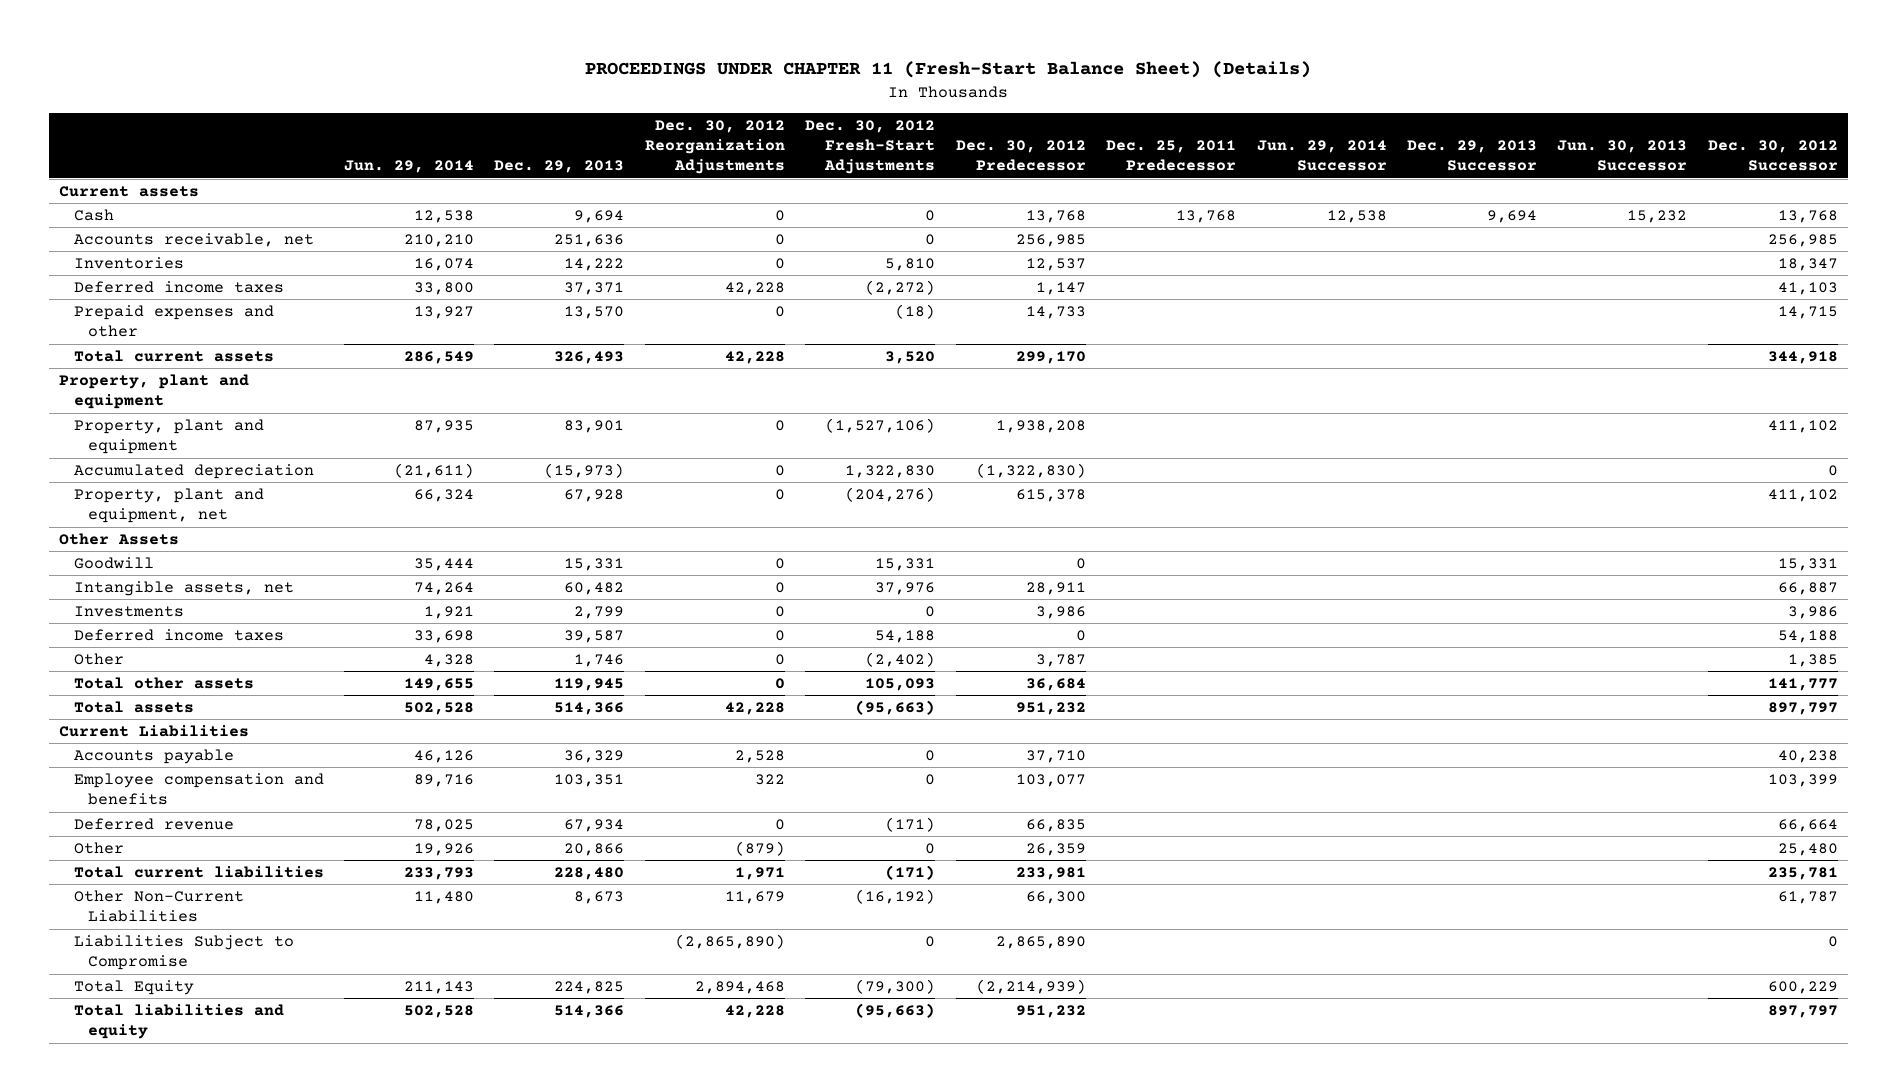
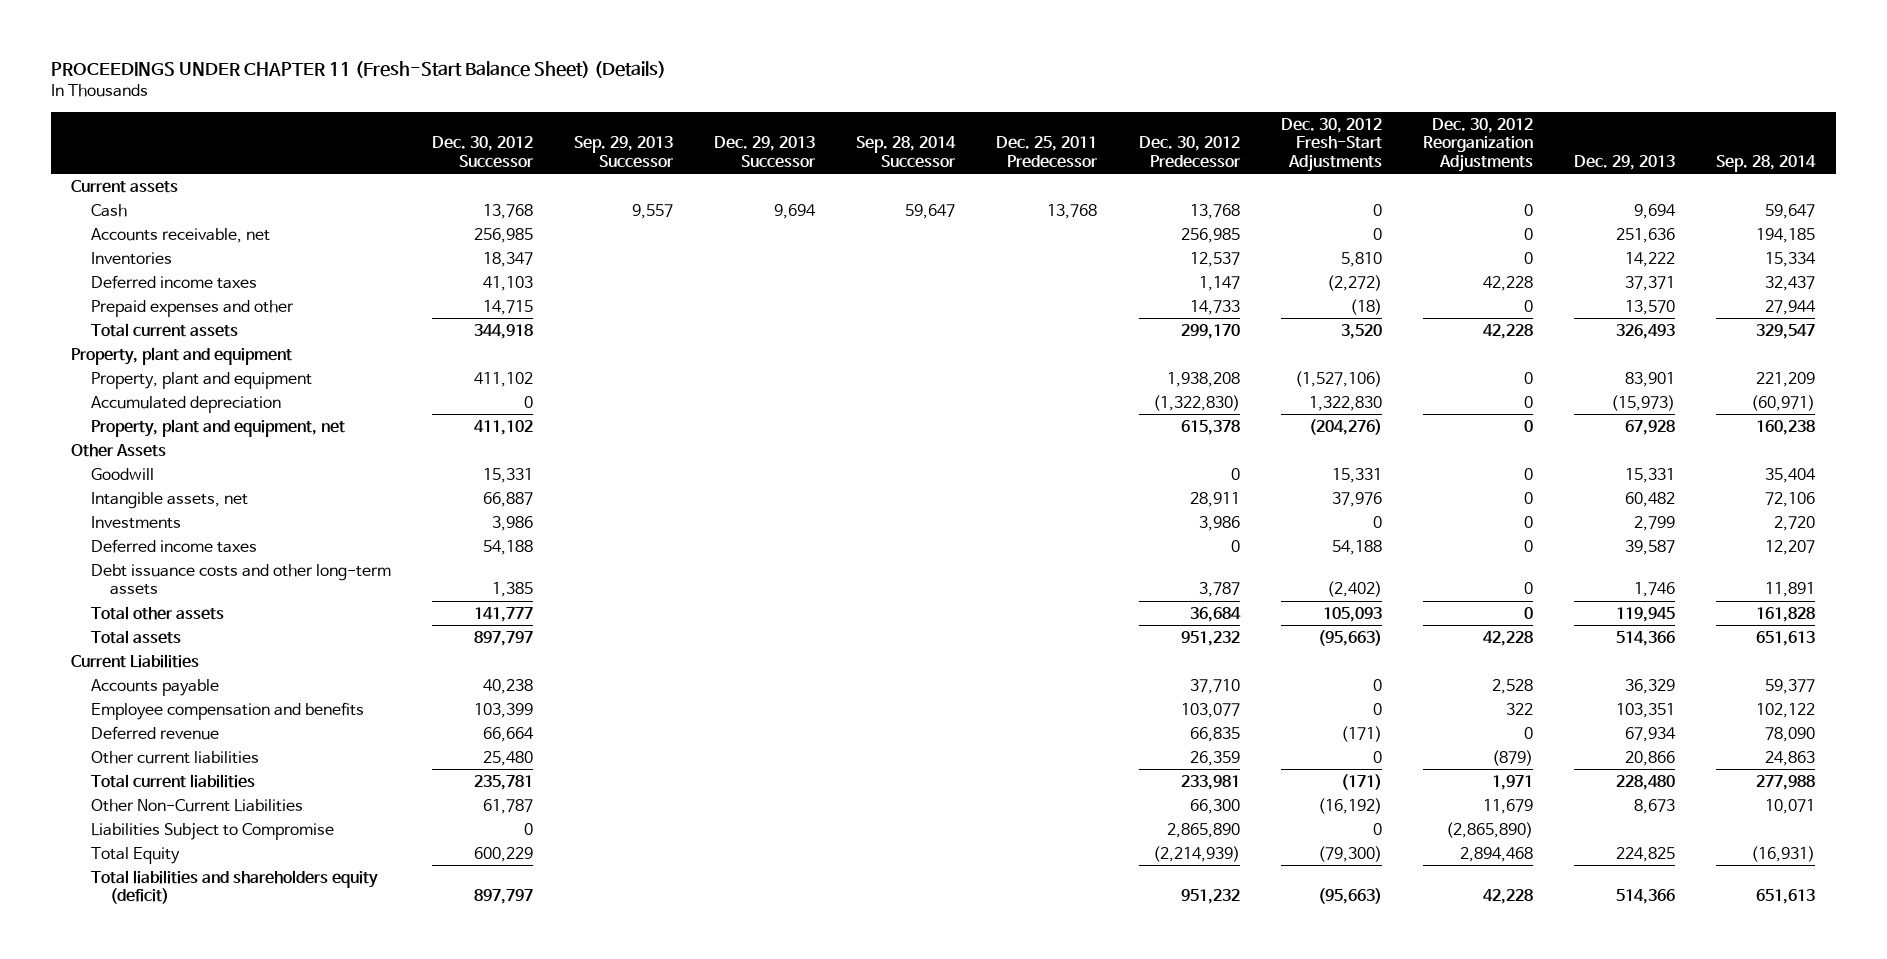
- | Jun. 29, 2014 | Dec. 29, 2013 | Dec. 30, 2012 Reorganization Adjustments | Dec. 30, 2012 Fresh-Start Adjustments | Dec. 30, 2012 Predecessor | Dec. 25, 2011 Predecessor | Jun. 29, 2014 Successor | Dec. 29, 2013 Successor | Jun. 30, 2013 Successor | Dec. 30, 2012 Successor
+ | Dec. 30, 2012 Successor | Sep. 29, 2013 Successor | Dec. 29, 2013 Successor | Sep. 28, 2014 Successor | Dec. 25, 2011 Predecessor | Dec. 30, 2012 Predecessor | Dec. 30, 2012 Fresh-Start Adjustments | Dec. 30, 2012 Reorganization Adjustments | Dec. 29, 2013 | Sep. 28, 2014
- Other | 4,328 | 1,746 | 0 | (2,402) | 3,787 | | | | | 1,385
+ Debt issuance costs and other long-term assets | 1,385 | | | | | 3,787 | (2,402) | 0 | 1,746 | 11,891
- Other | 19,926 | 20,866 | (879) | 0 | 26,359 | | | | | 25,480
+ Other current liabilities | 25,480 | | | | | 26,359 | 0 | (879) | 20,866 | 24,863
- Total liabilities and equity | 502,528 | 514,366 | 42,228 | (95,663) | 951,232 | | | | | 897,797
+ Total liabilities and shareholders equity (deficit) | 897,797 | | | | | 951,232 | (95,663) | 42,228 | 514,366 | 651,613

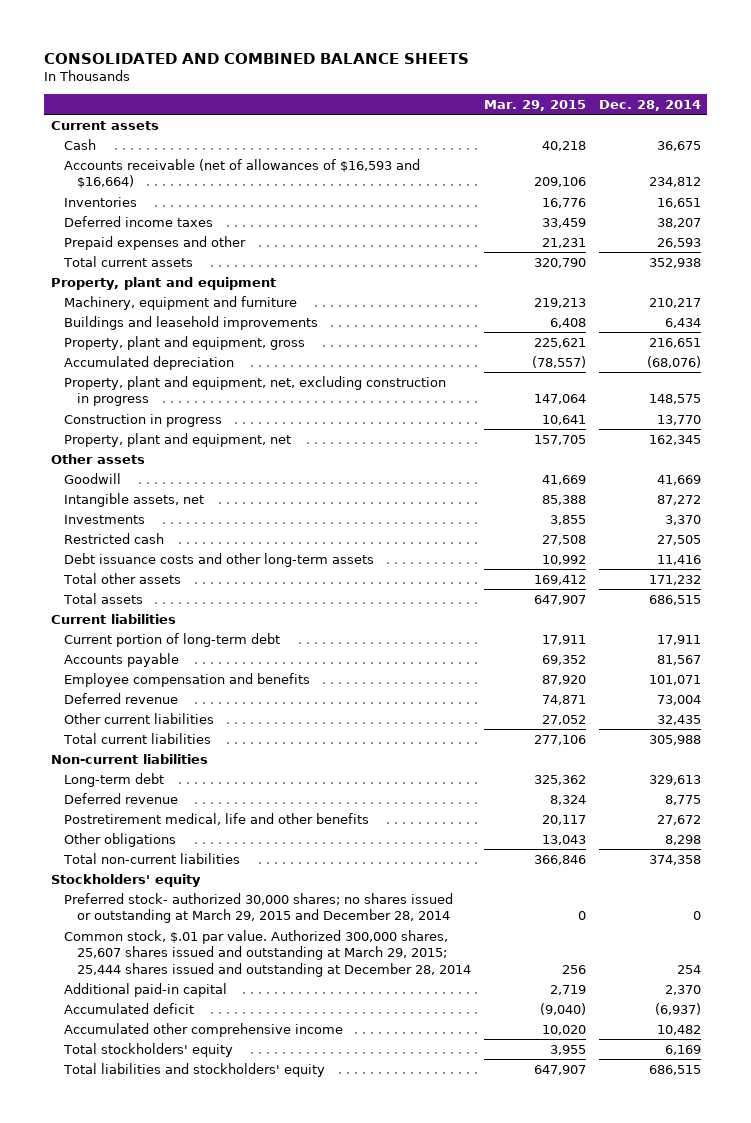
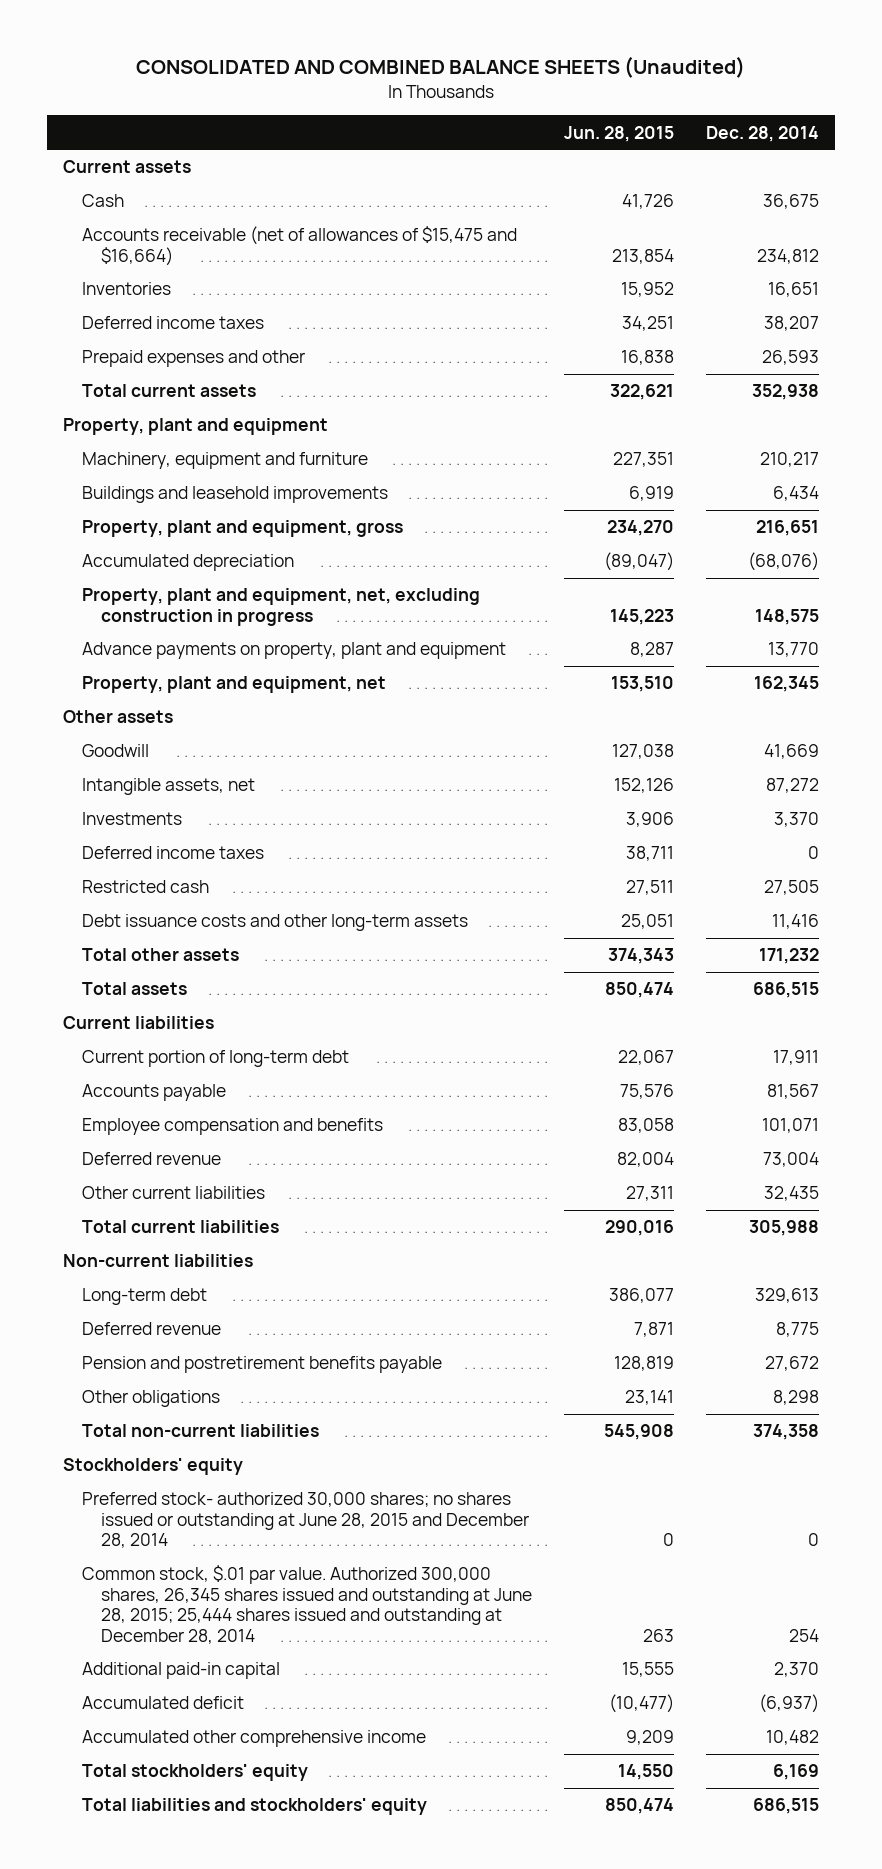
- CONSOLIDATED AND COMBINED BALANCE SHEETS
+ CONSOLIDATED AND COMBINED BALANCE SHEETS (Unaudited)
- | Mar. 29, 2015 | Dec. 28, 2014
+ | Jun. 28, 2015 | Dec. 28, 2014
- Accounts receivable (net of allowances of $16,593 and $16,664) | 209,106 | 234,812
+ Accounts receivable (net of allowances of $15,475 and $16,664) | 213,854 | 234,812
- Construction in progress | 10,641 | 13,770
+ Advance payments on property, plant and equipment | 8,287 | 13,770
+ Deferred income taxes | 38,711 | 0
- Postretirement medical, life and other benefits | 20,117 | 27,672
+ Pension and postretirement benefits payable | 128,819 | 27,672
- Preferred stock- authorized 30,000 shares; no shares issued or outstanding at March 29, 2015 and December 28, 2014 | 0 | 0
- Common stock, $.01 par value. Authorized 300,000 shares, 25,607 shares issued and outstanding at March 29, 2015; 25,444 shares issued and outstanding at December 28, 2014 | 256 | 254
+ Preferred stock- authorized 30,000 shares; no shares issued or outstanding at June 28, 2015 and December 28, 2014 | 0 | 0
+ Common stock, $.01 par value. Authorized 300,000 shares, 26,345 shares issued and outstanding at June 28, 2015; 25,444 shares issued and outstanding at December 28, 2014 | 263 | 254

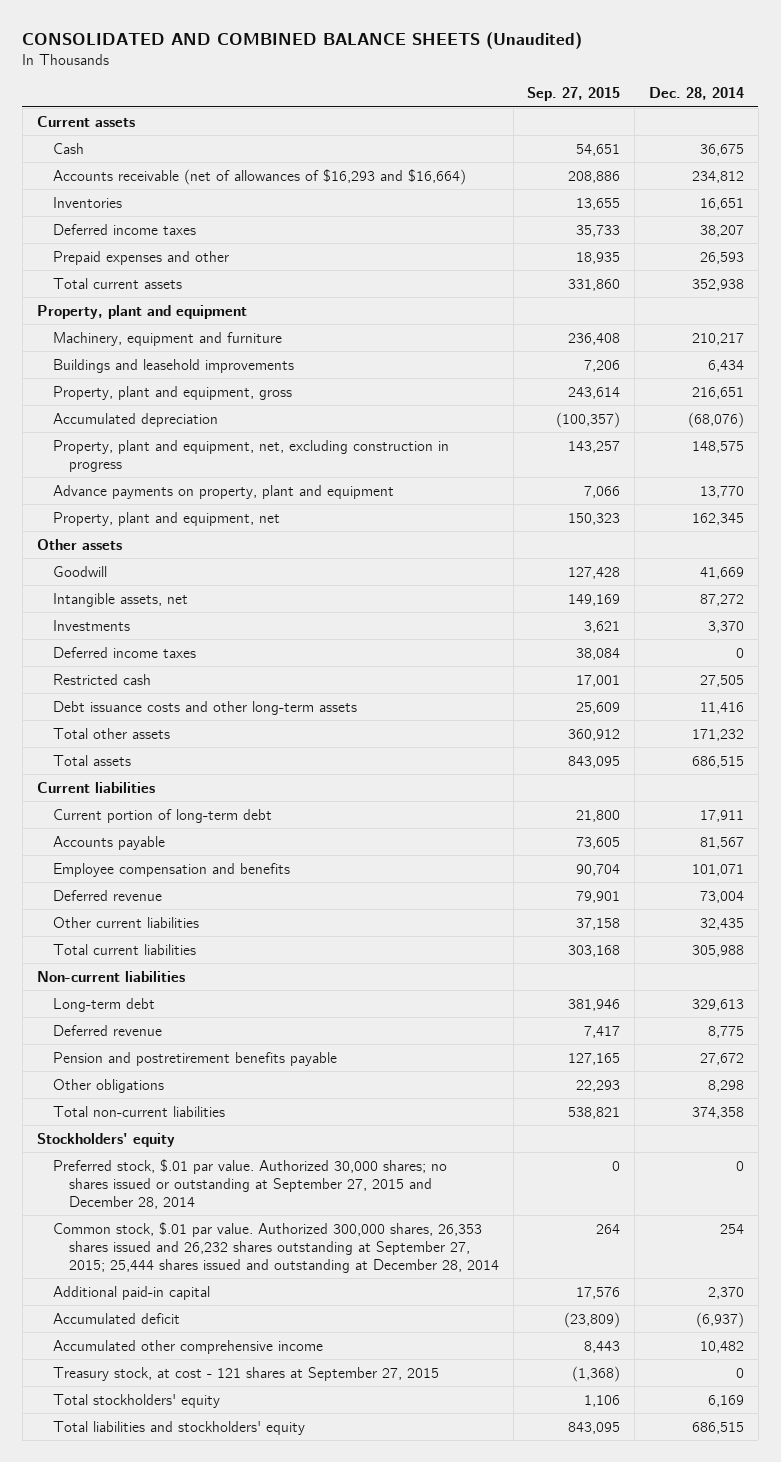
- | Jun. 28, 2015 | Dec. 28, 2014
+ | Sep. 27, 2015 | Dec. 28, 2014
- Accounts receivable (net of allowances of $15,475 and $16,664) | 213,854 | 234,812
+ Accounts receivable (net of allowances of $16,293 and $16,664) | 208,886 | 234,812
- Preferred stock- authorized 30,000 shares; no shares issued or outstanding at June 28, 2015 and December 28, 2014 | 0 | 0
- Common stock, $.01 par value. Authorized 300,000 shares, 26,345 shares issued and outstanding at June 28, 2015; 25,444 shares issued and outstanding at December 28, 2014 | 263 | 254
+ Preferred stock, $.01 par value. Authorized 30,000 shares; no shares issued or outstanding at September 27, 2015 and December 28, 2014 | 0 | 0
+ Common stock, $.01 par value. Authorized 300,000 shares, 26,353 shares issued and 26,232 shares outstanding at September 27, 2015; 25,444 shares issued and outstanding at December 28, 2014 | 264 | 254
+ Treasury stock, at cost - 121 shares at September 27, 2015 | (1,368) | 0

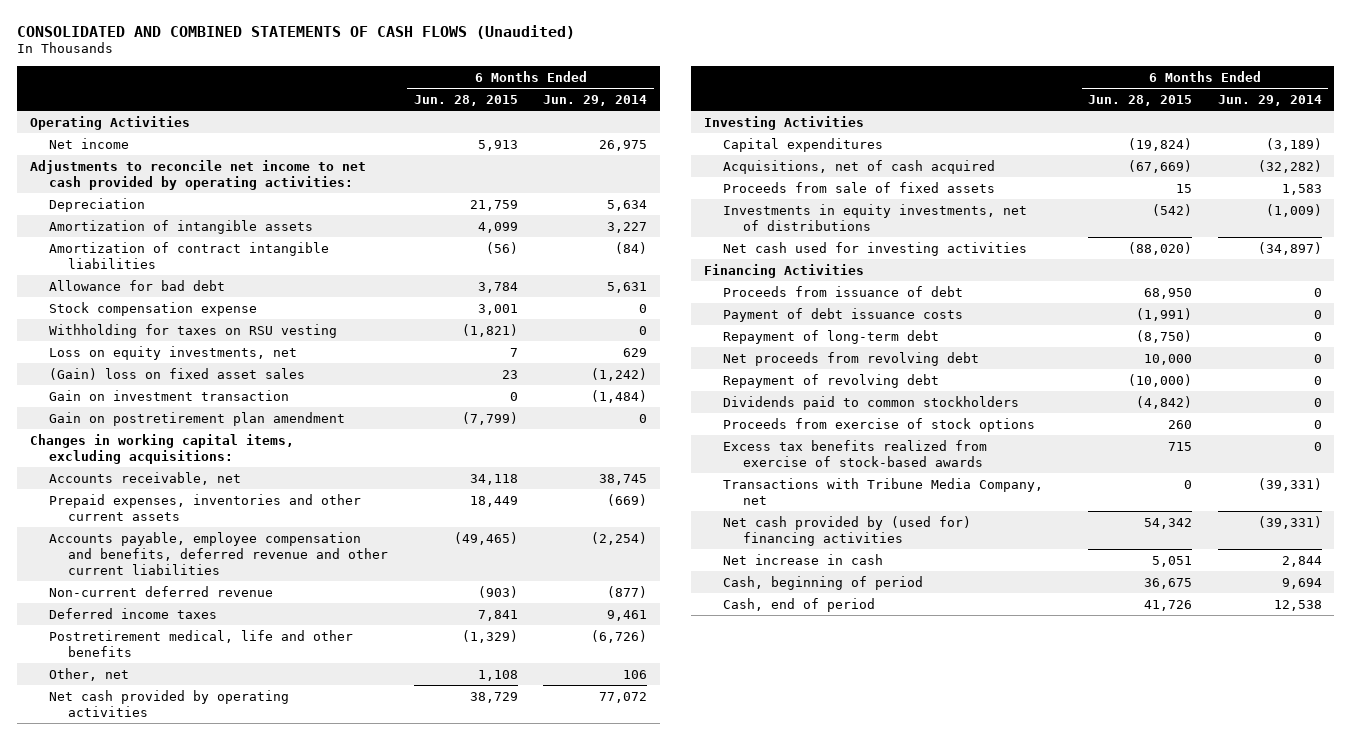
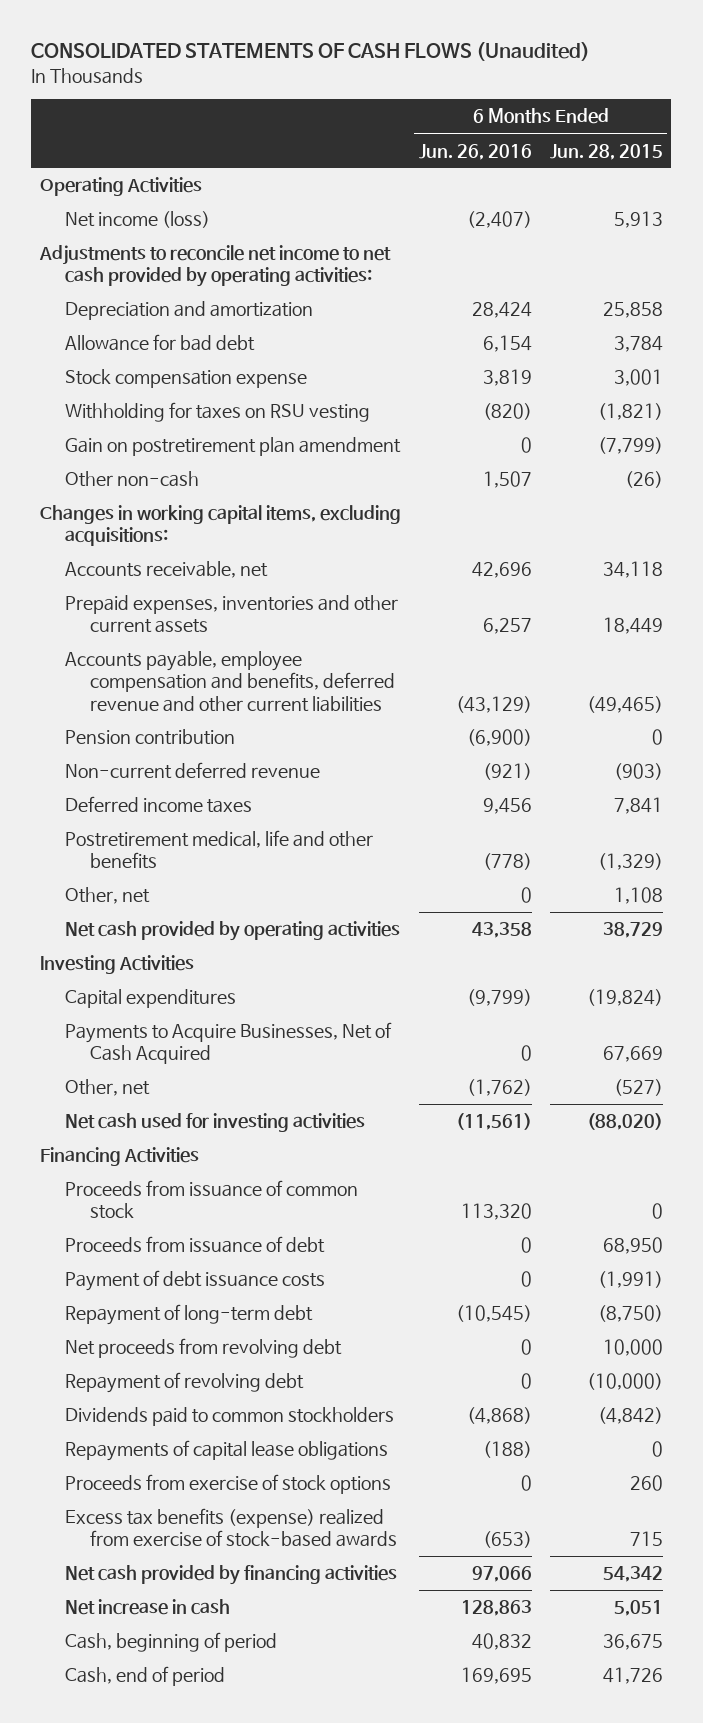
- CONSOLIDATED AND COMBINED STATEMENTS OF CASH FLOWS (Unaudited)
+ CONSOLIDATED STATEMENTS OF CASH FLOWS (Unaudited)
- | 6 Months Ended Jun. 28, 2015 | 6 Months Ended Jun. 29, 2014
+ | 6 Months Ended Jun. 26, 2016 | 6 Months Ended Jun. 28, 2015
- Net income | 5,913 | 26,975
+ Net income (loss) | (2,407) | 5,913
- Depreciation | 21,759 | 5,634
- Amortization of intangible assets | 4,099 | 3,227
- Amortization of contract intangible liabilities | (56) | (84)
+ Depreciation and amortization | 28,424 | 25,858
- Loss on equity investments, net | 7 | 629
- (Gain) loss on fixed asset sales | 23 | (1,242)
- Gain on investment transaction | 0 | (1,484)
+ Other non-cash | 1,507 | (26)
+ Pension contribution | (6,900) | 0
- Acquisitions, net of cash acquired | (67,669) | (32,282)
- Proceeds from sale of fixed assets | 15 | 1,583
- Investments in equity investments, net of distributions | (542) | (1,009)
+ Payments to Acquire Businesses, Net of Cash Acquired | 0 | 67,669
+ Other, net | (1,762) | (527)
+ Proceeds from issuance of common stock | 113,320 | 0
+ Repayments of capital lease obligations | (188) | 0
- Excess tax benefits realized from exercise of stock-based awards | 715 | 0
- Transactions with Tribune Media Company, net | 0 | (39,331)
- Net cash provided by (used for) financing activities | 54,342 | (39,331)
+ Excess tax benefits (expense) realized from exercise of stock-based awards | (653) | 715
+ Net cash provided by financing activities | 97,066 | 54,342

